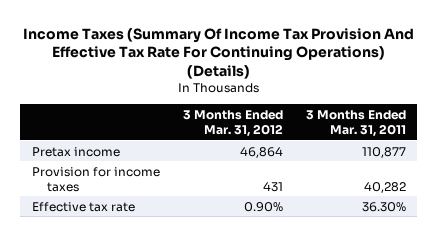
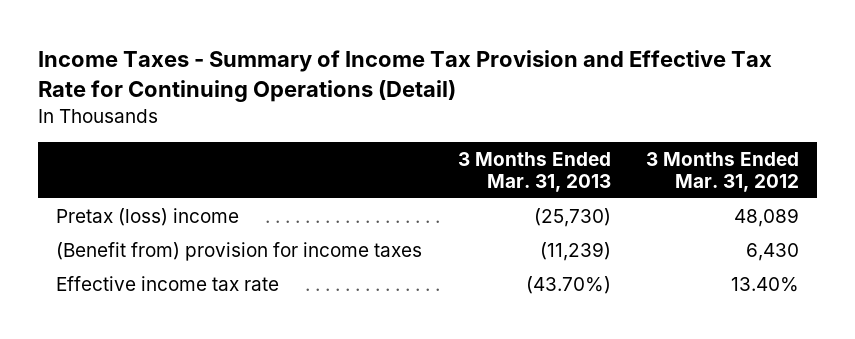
- Income Taxes (Summary Of Income Tax Provision And Effective Tax Rate For Continuing Operations) (Details)
+ Income Taxes - Summary of Income Tax Provision and Effective Tax Rate for Continuing Operations (Detail)
- | 3 Months Ended Mar. 31, 2012 | 3 Months Ended Mar. 31, 2011
+ | 3 Months Ended Mar. 31, 2013 | 3 Months Ended Mar. 31, 2012
- Pretax income | 46,864 | 110,877
- Provision for income taxes | 431 | 40,282
- Effective tax rate | 0.90% | 36.30%
+ Pretax (loss) income | (25,730) | 48,089
+ (Benefit from) provision for income taxes | (11,239) | 6,430
+ Effective income tax rate | (43.70%) | 13.40%

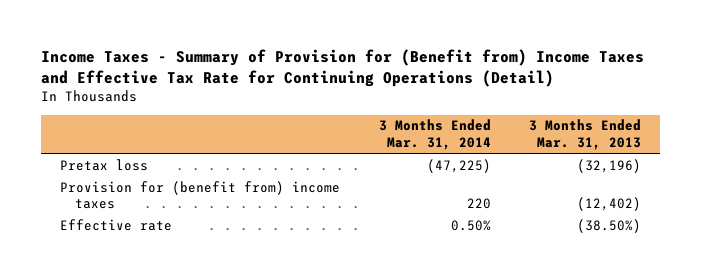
- Income Taxes - Summary of Income Tax Provision and Effective Tax Rate for Continuing Operations (Detail)
+ Income Taxes - Summary of Provision for (Benefit from) Income Taxes and Effective Tax Rate for Continuing Operations (Detail)
- | 3 Months Ended Mar. 31, 2013 | 3 Months Ended Mar. 31, 2012
+ | 3 Months Ended Mar. 31, 2014 | 3 Months Ended Mar. 31, 2013
- Pretax (loss) income | (25,730) | 48,089
- (Benefit from) provision for income taxes | (11,239) | 6,430
- Effective income tax rate | (43.70%) | 13.40%
+ Pretax loss | (47,225) | (32,196)
+ Provision for (benefit from) income taxes | 220 | (12,402)
+ Effective rate | 0.50% | (38.50%)

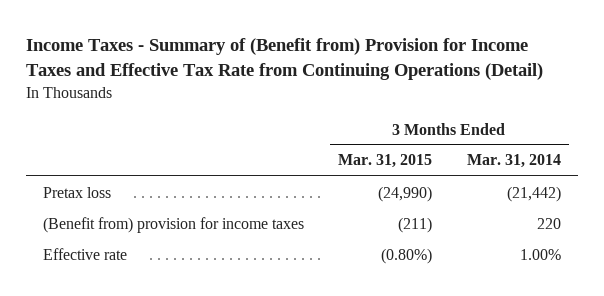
- Income Taxes - Summary of Provision for (Benefit from) Income Taxes and Effective Tax Rate for Continuing Operations (Detail)
+ Income Taxes - Summary of (Benefit from) Provision for Income Taxes and Effective Tax Rate from Continuing Operations (Detail)
- | 3 Months Ended Mar. 31, 2014 | 3 Months Ended Mar. 31, 2013
+ | 3 Months Ended Mar. 31, 2015 | 3 Months Ended Mar. 31, 2014
- Pretax loss | (47,225) | (32,196)
- Provision for (benefit from) income taxes | 220 | (12,402)
- Effective rate | 0.50% | (38.50%)
+ Pretax loss | (24,990) | (21,442)
+ (Benefit from) provision for income taxes | (211) | 220
+ Effective rate | (0.80%) | 1.00%

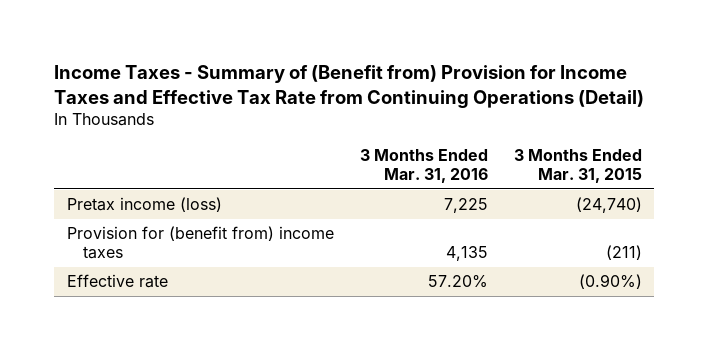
- | 3 Months Ended Mar. 31, 2015 | 3 Months Ended Mar. 31, 2014
+ | 3 Months Ended Mar. 31, 2016 | 3 Months Ended Mar. 31, 2015
- Pretax loss | (24,990) | (21,442)
- (Benefit from) provision for income taxes | (211) | 220
- Effective rate | (0.80%) | 1.00%
+ Pretax income (loss) | 7,225 | (24,740)
+ Provision for (benefit from) income taxes | 4,135 | (211)
+ Effective rate | 57.20% | (0.90%)

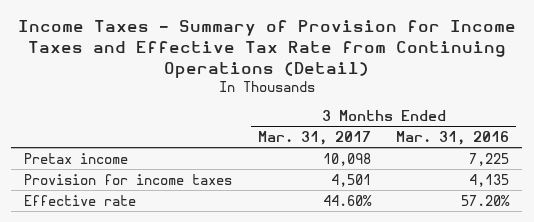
- Income Taxes - Summary of (Benefit from) Provision for Income Taxes and Effective Tax Rate from Continuing Operations (Detail)
+ Income Taxes - Summary of Provision for Income Taxes and Effective Tax Rate from Continuing Operations (Detail)
- | 3 Months Ended Mar. 31, 2016 | 3 Months Ended Mar. 31, 2015
+ | 3 Months Ended Mar. 31, 2017 | 3 Months Ended Mar. 31, 2016
- Pretax income (loss) | 7,225 | (24,740)
- Provision for (benefit from) income taxes | 4,135 | (211)
+ Pretax income | 10,098 | 7,225
+ Provision for income taxes | 4,501 | 4,135

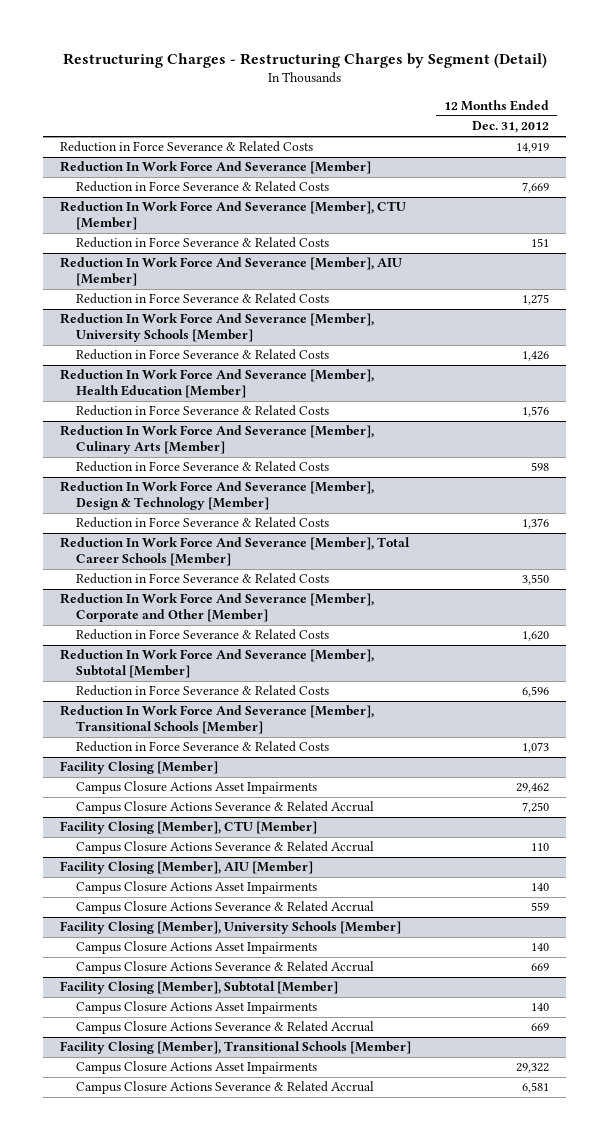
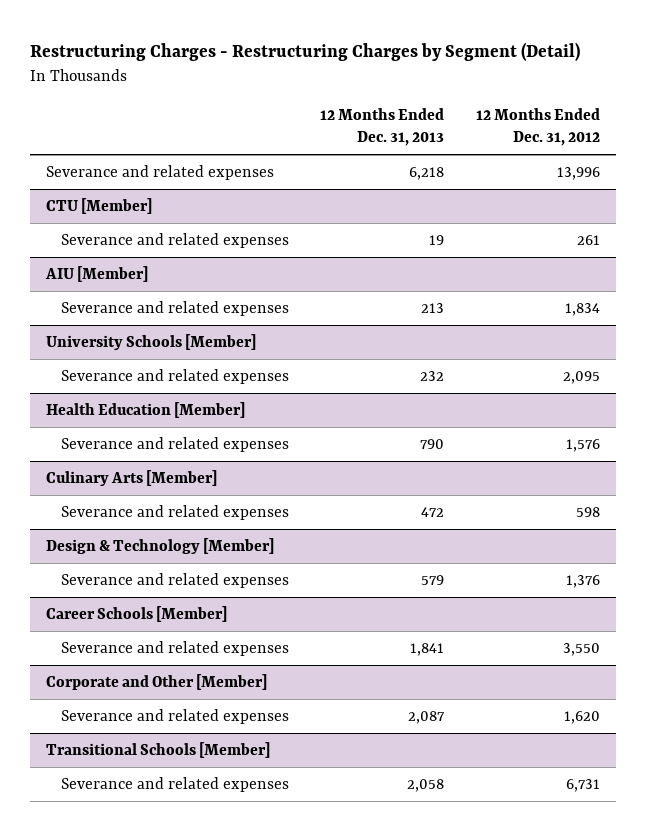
- | 12 Months Ended Dec. 31, 2012
+ | 12 Months Ended Dec. 31, 2013 | 12 Months Ended Dec. 31, 2012
- Reduction in Force Severance & Related Costs | 14,919
- Reduction In Work Force And Severance [Member]
- Reduction in Force Severance & Related Costs | 7,669
- Reduction In Work Force And Severance [Member], CTU [Member]
- Reduction in Force Severance & Related Costs | 151
- Reduction In Work Force And Severance [Member], AIU [Member]
- Reduction in Force Severance & Related Costs | 1,275
- Reduction In Work Force And Severance [Member], University Schools [Member]
- Reduction in Force Severance & Related Costs | 1,426
- Reduction In Work Force And Severance [Member], Health Education [Member]
- Reduction in Force Severance & Related Costs | 1,576
- Reduction In Work Force And Severance [Member], Culinary Arts [Member]
- Reduction in Force Severance & Related Costs | 598
- Reduction In Work Force And Severance [Member], Design & Technology [Member]
- Reduction in Force Severance & Related Costs | 1,376
- Reduction In Work Force And Severance [Member], Total Career Schools [Member]
- Reduction in Force Severance & Related Costs | 3,550
- Reduction In Work Force And Severance [Member], Corporate and Other [Member]
- Reduction in Force Severance & Related Costs | 1,620
- Reduction In Work Force And Severance [Member], Subtotal [Member]
- Reduction in Force Severance & Related Costs | 6,596
- Reduction In Work Force And Severance [Member], Transitional Schools [Member]
- Reduction in Force Severance & Related Costs | 1,073
- Facility Closing [Member]
- Campus Closure Actions Asset Impairments | 29,462
- Campus Closure Actions Severance & Related Accrual | 7,250
- Facility Closing [Member], CTU [Member]
- Campus Closure Actions Severance & Related Accrual | 110
- Facility Closing [Member], AIU [Member]
- Campus Closure Actions Asset Impairments | 140
- Campus Closure Actions Severance & Related Accrual | 559
- Facility Closing [Member], University Schools [Member]
- Campus Closure Actions Asset Impairments | 140
- Campus Closure Actions Severance & Related Accrual | 669
- Facility Closing [Member], Subtotal [Member]
- Campus Closure Actions Asset Impairments | 140
- Campus Closure Actions Severance & Related Accrual | 669
- Facility Closing [Member], Transitional Schools [Member]
- Campus Closure Actions Asset Impairments | 29,322
- Campus Closure Actions Severance & Related Accrual | 6,581
+ Severance and related expenses | 6,218 | 13,996
+ CTU [Member]
+ Severance and related expenses | 19 | 261
+ AIU [Member]
+ Severance and related expenses | 213 | 1,834
+ University Schools [Member]
+ Severance and related expenses | 232 | 2,095
+ Health Education [Member]
+ Severance and related expenses | 790 | 1,576
+ Culinary Arts [Member]
+ Severance and related expenses | 472 | 598
+ Design & Technology [Member]
+ Severance and related expenses | 579 | 1,376
+ Career Schools [Member]
+ Severance and related expenses | 1,841 | 3,550
+ Corporate and Other [Member]
+ Severance and related expenses | 2,087 | 1,620
+ Transitional Schools [Member]
+ Severance and related expenses | 2,058 | 6,731

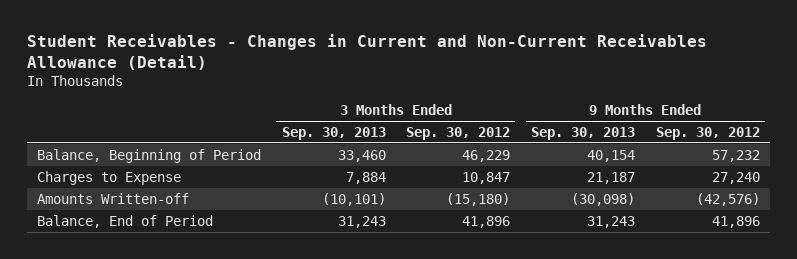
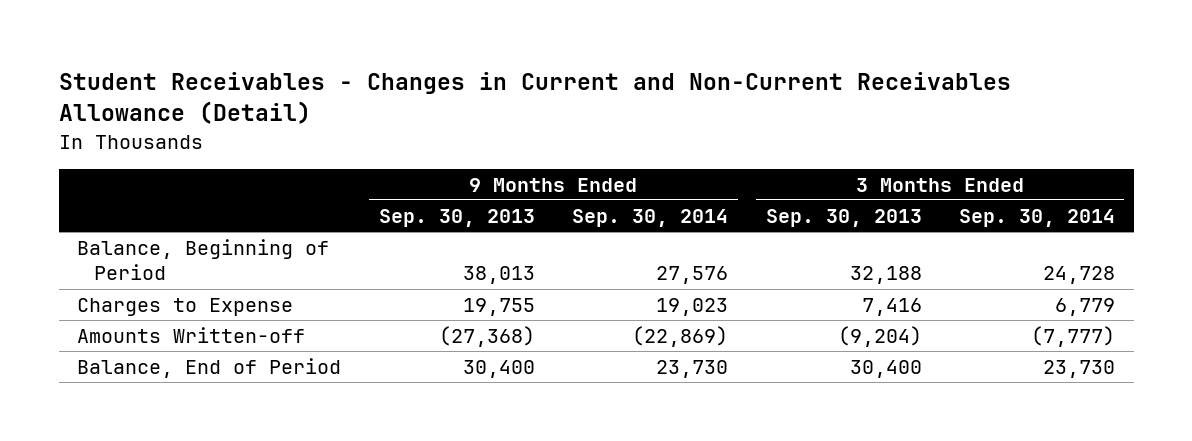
- | 3 Months Ended Sep. 30, 2013 | 3 Months Ended Sep. 30, 2012 | 9 Months Ended Sep. 30, 2013 | 9 Months Ended Sep. 30, 2012
+ | 9 Months Ended Sep. 30, 2013 | 9 Months Ended Sep. 30, 2014 | 3 Months Ended Sep. 30, 2013 | 3 Months Ended Sep. 30, 2014
- Balance, Beginning of Period | 33,460 | 46,229 | 40,154 | 57,232
- Charges to Expense | 7,884 | 10,847 | 21,187 | 27,240
- Amounts Written-off | (10,101) | (15,180) | (30,098) | (42,576)
- Balance, End of Period | 31,243 | 41,896 | 31,243 | 41,896
+ Balance, Beginning of Period | 38,013 | 27,576 | 32,188 | 24,728
+ Charges to Expense | 19,755 | 19,023 | 7,416 | 6,779
+ Amounts Written-off | (27,368) | (22,869) | (9,204) | (7,777)
+ Balance, End of Period | 30,400 | 23,730 | 30,400 | 23,730

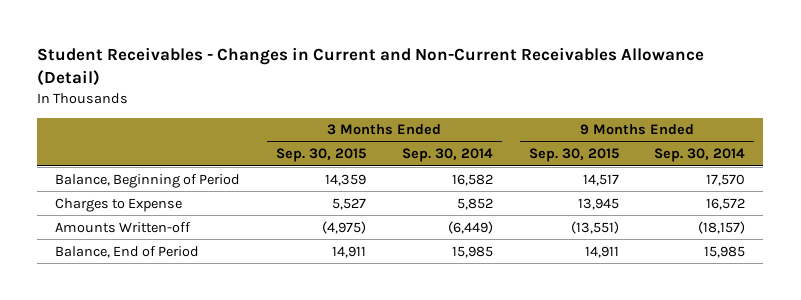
- | 9 Months Ended Sep. 30, 2013 | 9 Months Ended Sep. 30, 2014 | 3 Months Ended Sep. 30, 2013 | 3 Months Ended Sep. 30, 2014
+ | 3 Months Ended Sep. 30, 2015 | 3 Months Ended Sep. 30, 2014 | 9 Months Ended Sep. 30, 2015 | 9 Months Ended Sep. 30, 2014
- Balance, Beginning of Period | 38,013 | 27,576 | 32,188 | 24,728
- Charges to Expense | 19,755 | 19,023 | 7,416 | 6,779
- Amounts Written-off | (27,368) | (22,869) | (9,204) | (7,777)
- Balance, End of Period | 30,400 | 23,730 | 30,400 | 23,730
+ Balance, Beginning of Period | 14,359 | 16,582 | 14,517 | 17,570
+ Charges to Expense | 5,527 | 5,852 | 13,945 | 16,572
+ Amounts Written-off | (4,975) | (6,449) | (13,551) | (18,157)
+ Balance, End of Period | 14,911 | 15,985 | 14,911 | 15,985

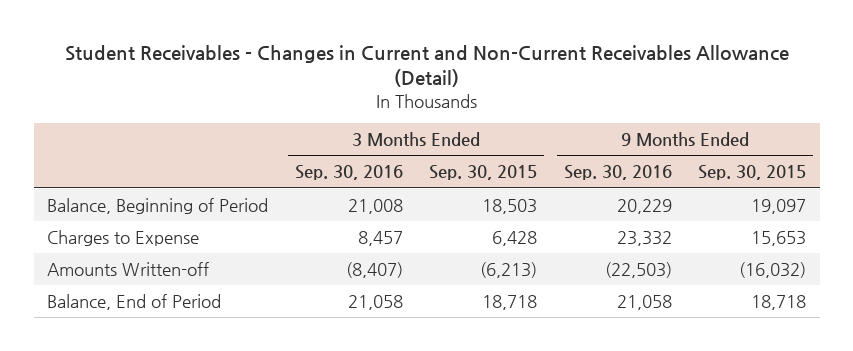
- | 3 Months Ended Sep. 30, 2015 | 3 Months Ended Sep. 30, 2014 | 9 Months Ended Sep. 30, 2015 | 9 Months Ended Sep. 30, 2014
+ | 3 Months Ended Sep. 30, 2016 | 3 Months Ended Sep. 30, 2015 | 9 Months Ended Sep. 30, 2016 | 9 Months Ended Sep. 30, 2015
- Balance, Beginning of Period | 14,359 | 16,582 | 14,517 | 17,570
- Charges to Expense | 5,527 | 5,852 | 13,945 | 16,572
- Amounts Written-off | (4,975) | (6,449) | (13,551) | (18,157)
- Balance, End of Period | 14,911 | 15,985 | 14,911 | 15,985
+ Balance, Beginning of Period | 21,008 | 18,503 | 20,229 | 19,097
+ Charges to Expense | 8,457 | 6,428 | 23,332 | 15,653
+ Amounts Written-off | (8,407) | (6,213) | (22,503) | (16,032)
+ Balance, End of Period | 21,058 | 18,718 | 21,058 | 18,718

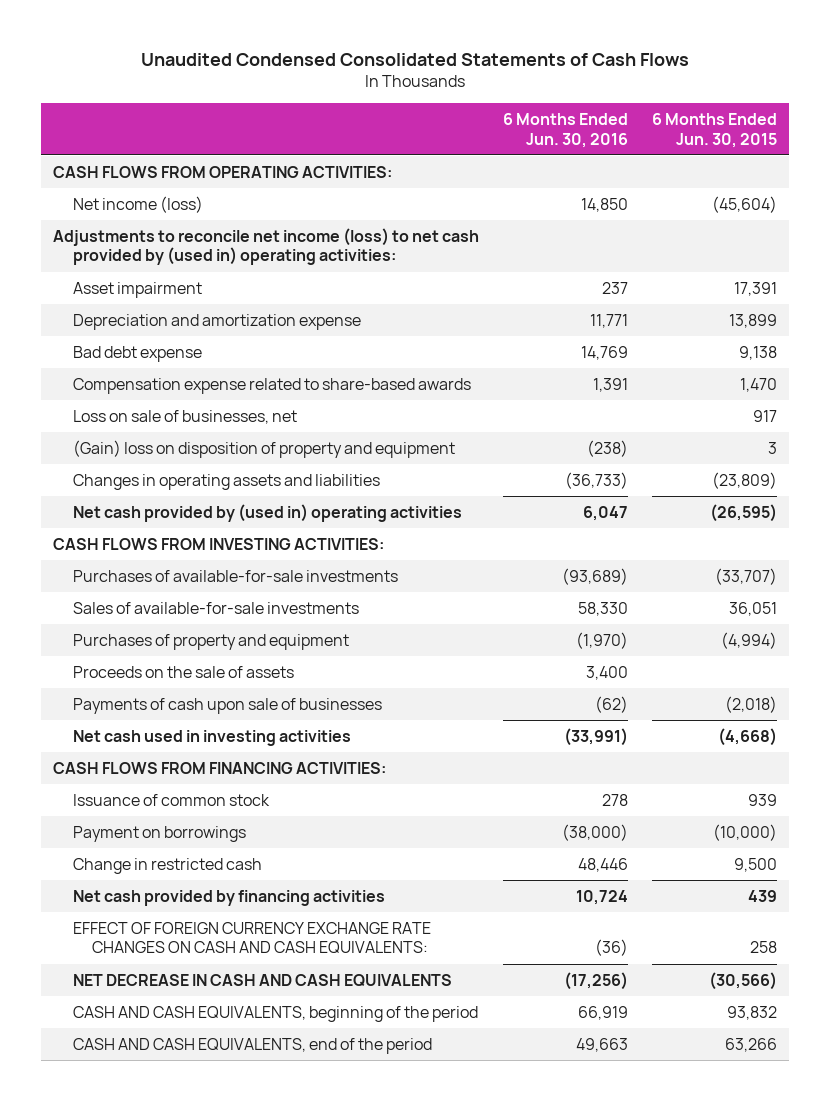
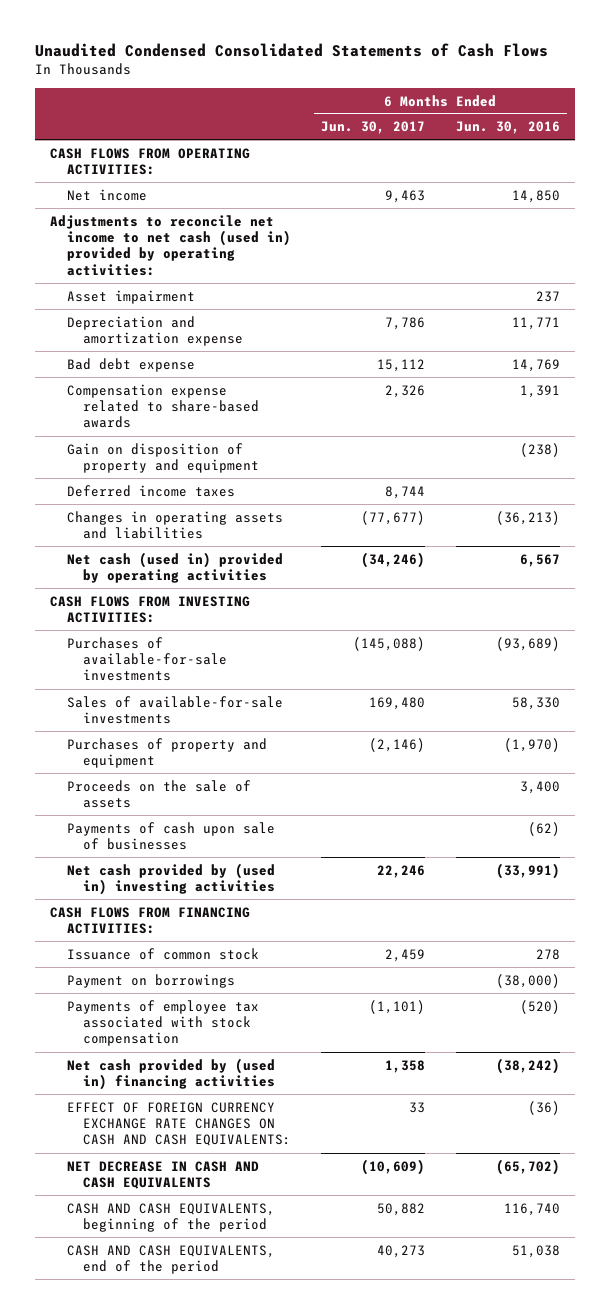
- | 6 Months Ended Jun. 30, 2016 | 6 Months Ended Jun. 30, 2015
+ | 6 Months Ended Jun. 30, 2017 | 6 Months Ended Jun. 30, 2016
- Net income (loss) | 14,850 | (45,604)
- Adjustments to reconcile net income (loss) to net cash provided by (used in) operating activities:
+ Net income | 9,463 | 14,850
+ Adjustments to reconcile net income to net cash (used in) provided by operating activities:
- Loss on sale of businesses, net | | 917
- (Gain) loss on disposition of property and equipment | (238) | 3
- Changes in operating assets and liabilities | (36,733) | (23,809)
- Net cash provided by (used in) operating activities | 6,047 | (26,595)
+ Gain on disposition of property and equipment | | (238)
+ Deferred income taxes | 8,744 |
+ Changes in operating assets and liabilities | (77,677) | (36,213)
+ Net cash (used in) provided by operating activities | (34,246) | 6,567
- Net cash used in investing activities | (33,991) | (4,668)
+ Net cash provided by (used in) investing activities | 22,246 | (33,991)
- Change in restricted cash | 48,446 | 9,500
- Net cash provided by financing activities | 10,724 | 439
+ Payments of employee tax associated with stock compensation | (1,101) | (520)
+ Net cash provided by (used in) financing activities | 1,358 | (38,242)
- NET DECREASE IN CASH AND CASH EQUIVALENTS | (17,256) | (30,566)
- CASH AND CASH EQUIVALENTS, beginning of the period | 66,919 | 93,832
- CASH AND CASH EQUIVALENTS, end of the period | 49,663 | 63,266
+ NET DECREASE IN CASH AND CASH EQUIVALENTS | (10,609) | (65,702)
+ CASH AND CASH EQUIVALENTS, beginning of the period | 50,882 | 116,740
+ CASH AND CASH EQUIVALENTS, end of the period | 40,273 | 51,038

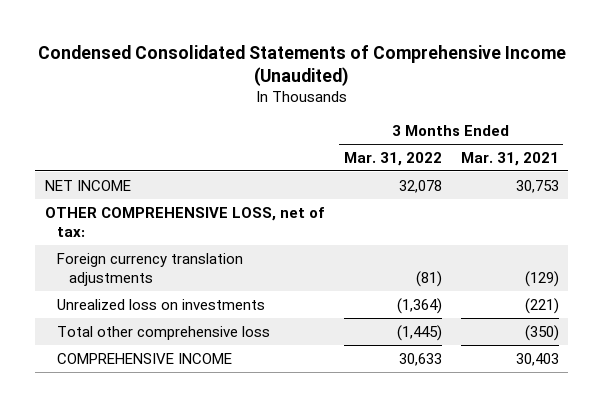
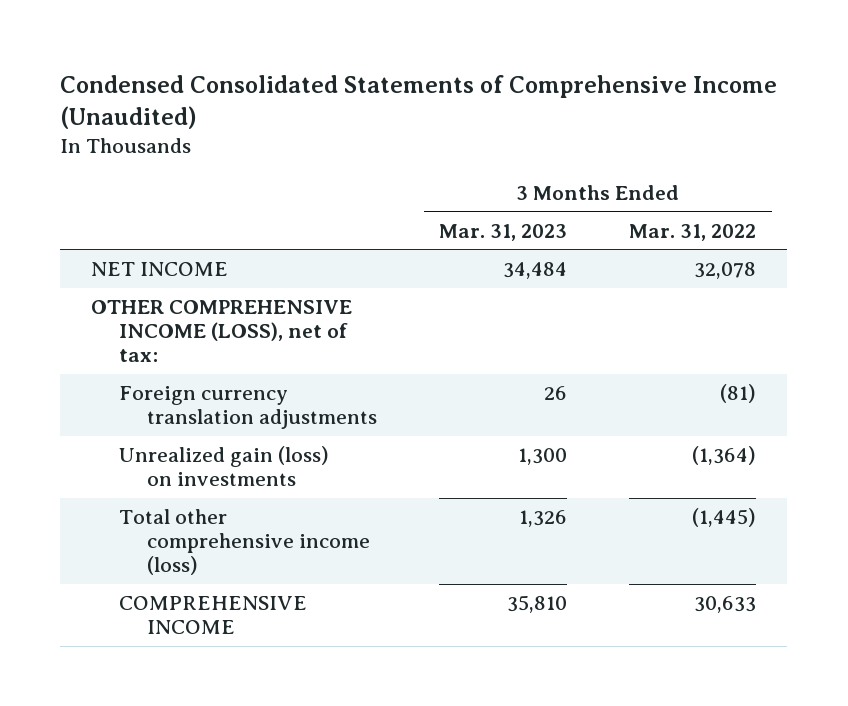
- | 3 Months Ended Mar. 31, 2022 | 3 Months Ended Mar. 31, 2021
+ | 3 Months Ended Mar. 31, 2023 | 3 Months Ended Mar. 31, 2022
- OTHER COMPREHENSIVE LOSS, net of tax:
+ OTHER COMPREHENSIVE INCOME (LOSS), net of tax:
- Unrealized loss on investments | (1,364) | (221)
- Total other comprehensive loss | (1,445) | (350)
+ Unrealized gain (loss) on investments | 1,300 | (1,364)
+ Total other comprehensive income (loss) | 1,326 | (1,445)

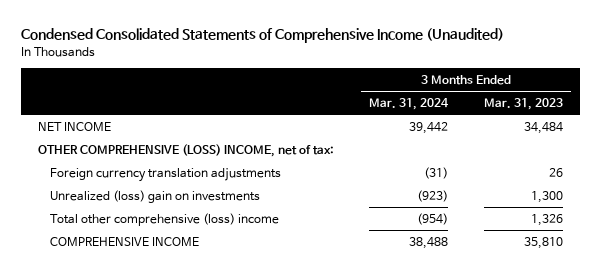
- | 3 Months Ended Mar. 31, 2023 | 3 Months Ended Mar. 31, 2022
+ | 3 Months Ended Mar. 31, 2024 | 3 Months Ended Mar. 31, 2023
- OTHER COMPREHENSIVE INCOME (LOSS), net of tax:
+ OTHER COMPREHENSIVE (LOSS) INCOME, net of tax:
- Unrealized gain (loss) on investments | 1,300 | (1,364)
- Total other comprehensive income (loss) | 1,326 | (1,445)
+ Unrealized (loss) gain on investments | (923) | 1,300
+ Total other comprehensive (loss) income | (954) | 1,326

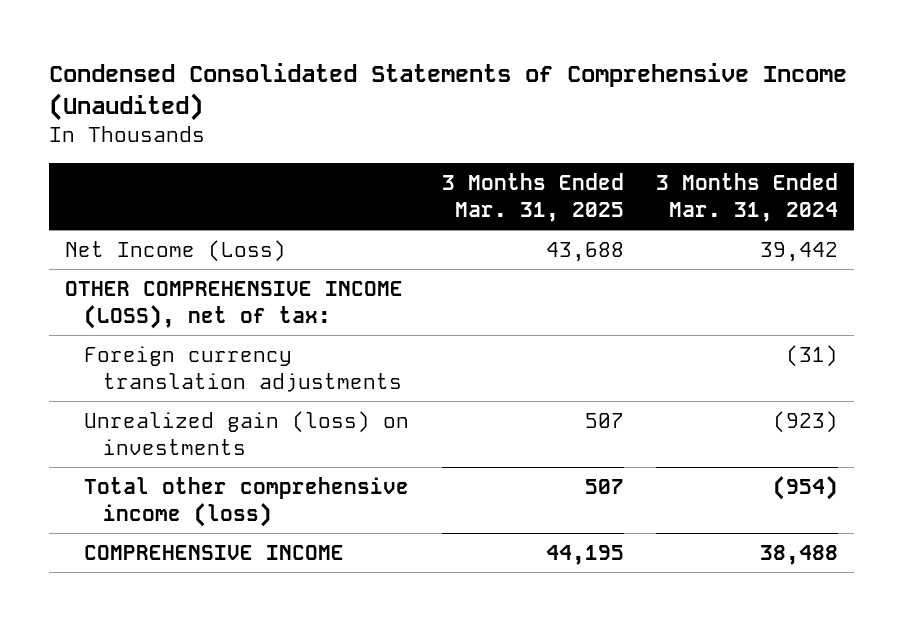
- | 3 Months Ended Mar. 31, 2024 | 3 Months Ended Mar. 31, 2023
+ | 3 Months Ended Mar. 31, 2025 | 3 Months Ended Mar. 31, 2024
- NET INCOME | 39,442 | 34,484
- OTHER COMPREHENSIVE (LOSS) INCOME, net of tax:
+ Net Income (Loss) | 43,688 | 39,442
+ OTHER COMPREHENSIVE INCOME (LOSS), net of tax:
- Unrealized (loss) gain on investments | (923) | 1,300
- Total other comprehensive (loss) income | (954) | 1,326
+ Unrealized gain (loss) on investments | 507 | (923)
+ Total other comprehensive income (loss) | 507 | (954)

